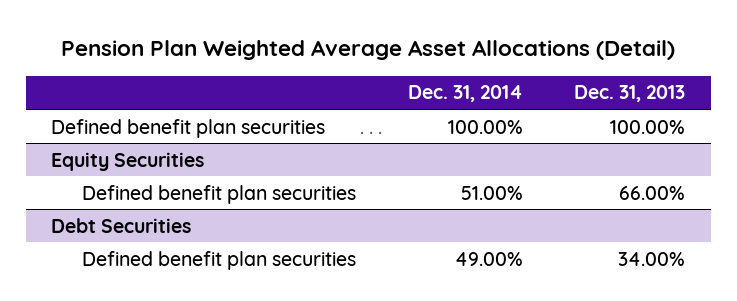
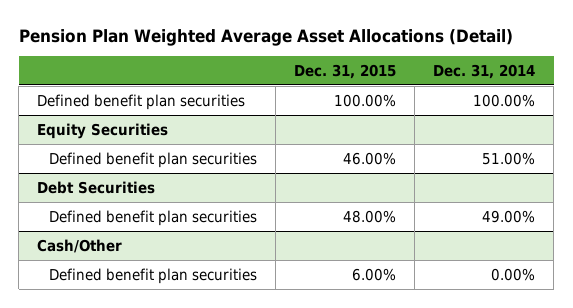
- | Dec. 31, 2014 | Dec. 31, 2013
+ | Dec. 31, 2015 | Dec. 31, 2014
+ Cash/Other
+ Defined benefit plan securities | 6.00% | 0.00%

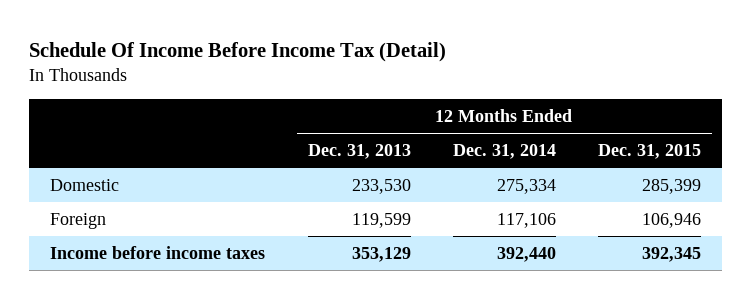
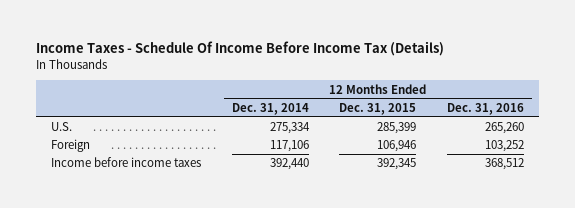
- Schedule Of Income Before Income Tax (Detail)
+ Income Taxes - Schedule Of Income Before Income Tax (Details)
- | 12 Months Ended Dec. 31, 2013 | 12 Months Ended Dec. 31, 2014 | 12 Months Ended Dec. 31, 2015
+ | 12 Months Ended Dec. 31, 2014 | 12 Months Ended Dec. 31, 2015 | 12 Months Ended Dec. 31, 2016
- Domestic | 233,530 | 275,334 | 285,399
+ U.S. | 275,334 | 285,399 | 265,260

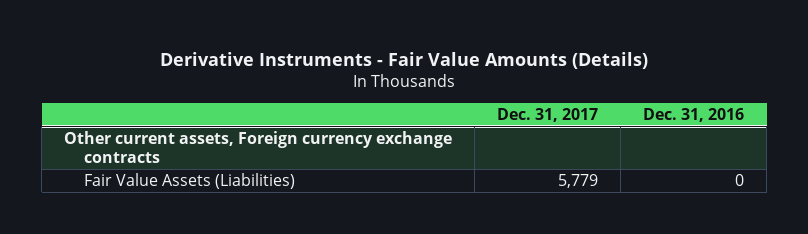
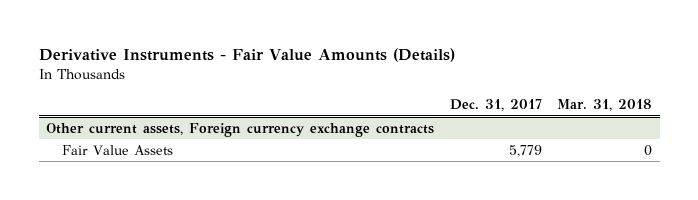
- | Dec. 31, 2017 | Dec. 31, 2016
+ | Dec. 31, 2017 | Mar. 31, 2018
@ Other current assets, Foreign currency exchange contracts
- Fair Value Assets (Liabilities) | 5,779 | 0
+ Fair Value Assets | 5,779 | 0

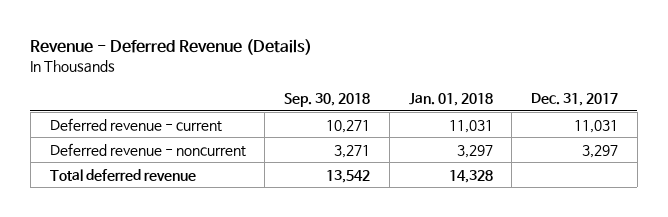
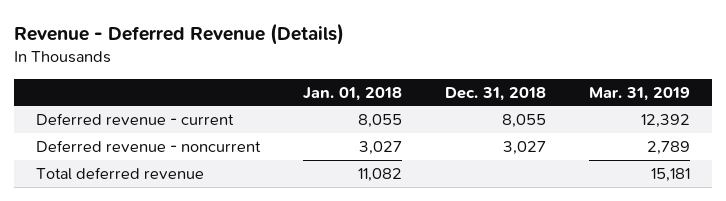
- | Sep. 30, 2018 | Jan. 01, 2018 | Dec. 31, 2017
+ | Jan. 01, 2018 | Dec. 31, 2018 | Mar. 31, 2019
- Deferred revenue - current | 10,271 | 11,031 | 11,031
- Deferred revenue - noncurrent | 3,271 | 3,297 | 3,297
- Total deferred revenue | 13,542 | 14,328 |
+ Deferred revenue - current | 8,055 | 8,055 | 12,392
+ Deferred revenue - noncurrent | 3,027 | 3,027 | 2,789
+ Total deferred revenue | 11,082 | | 15,181

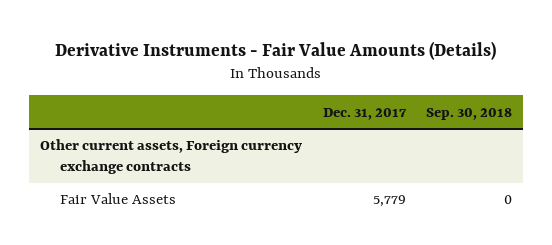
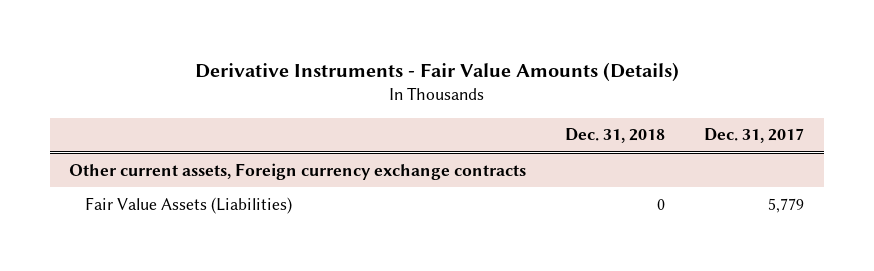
- | Dec. 31, 2017 | Sep. 30, 2018
+ | Dec. 31, 2018 | Dec. 31, 2017
@ Other current assets, Foreign currency exchange contracts
- Fair Value Assets | 5,779 | 0
+ Fair Value Assets (Liabilities) | 0 | 5,779

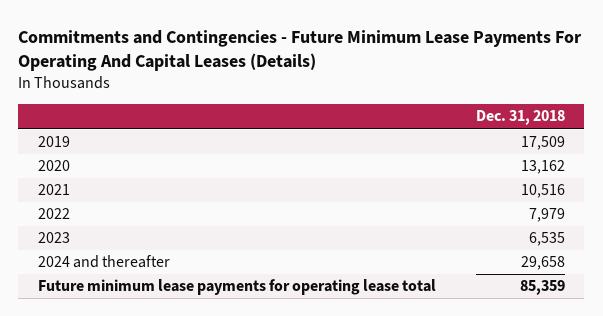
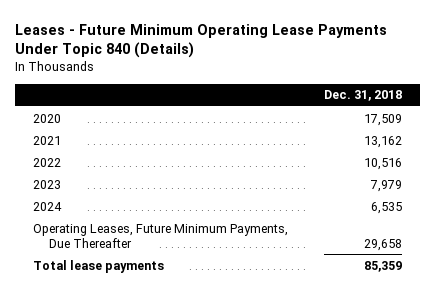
- Commitments and Contingencies - Future Minimum Lease Payments For Operating And Capital Leases (Details)
+ Leases - Future Minimum Operating Lease Payments Under Topic 840 (Details)
- 2019 | 17,509
- 2020 | 13,162
- 2021 | 10,516
- 2022 | 7,979
- 2023 | 6,535
- 2024 and thereafter | 29,658
- Future minimum lease payments for operating lease total | 85,359
+ 2020 | 17,509
+ 2021 | 13,162
+ 2022 | 10,516
+ 2023 | 7,979
+ 2024 | 6,535
+ Operating Leases, Future Minimum Payments, Due Thereafter | 29,658
+ Total lease payments | 85,359

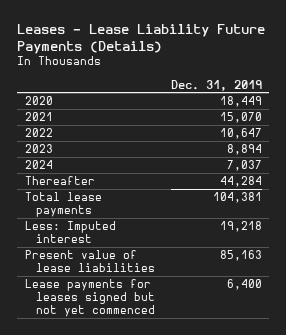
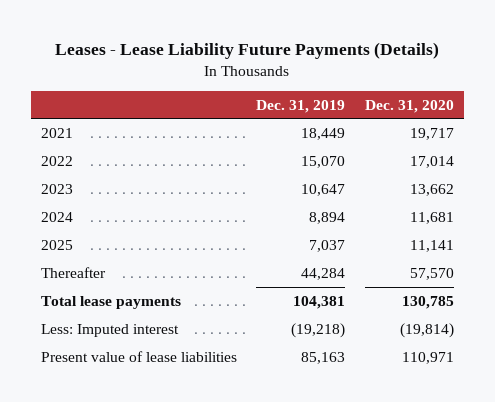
- | Dec. 31, 2019
+ | Dec. 31, 2019 | Dec. 31, 2020
- 2020 | 18,449
- 2021 | 15,070
- 2022 | 10,647
- 2023 | 8,894
- 2024 | 7,037
+ 2021 | 18,449 | 19,717
+ 2022 | 15,070 | 17,014
+ 2023 | 10,647 | 13,662
+ 2024 | 8,894 | 11,681
+ 2025 | 7,037 | 11,141
- Less: Imputed interest | 19,218
+ Less: Imputed interest | (19,218) | (19,814)
- Lease payments for leases signed but not yet commenced | 6,400

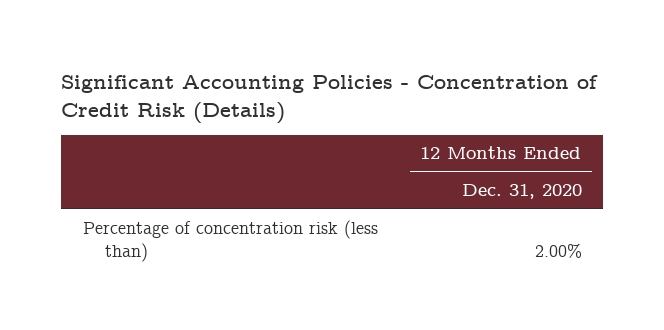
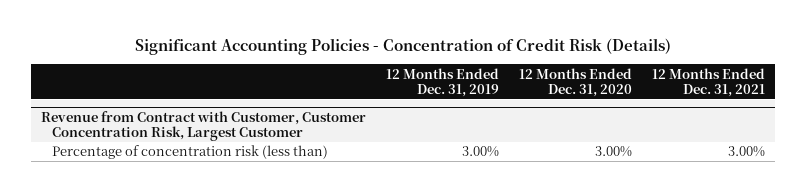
- | 12 Months Ended Dec. 31, 2020
+ | 12 Months Ended Dec. 31, 2019 | 12 Months Ended Dec. 31, 2020 | 12 Months Ended Dec. 31, 2021
- Percentage of concentration risk (less than) | 2.00%
+ Revenue from Contract with Customer, Customer Concentration Risk, Largest Customer
+ Percentage of concentration risk (less than) | 3.00% | 3.00% | 3.00%

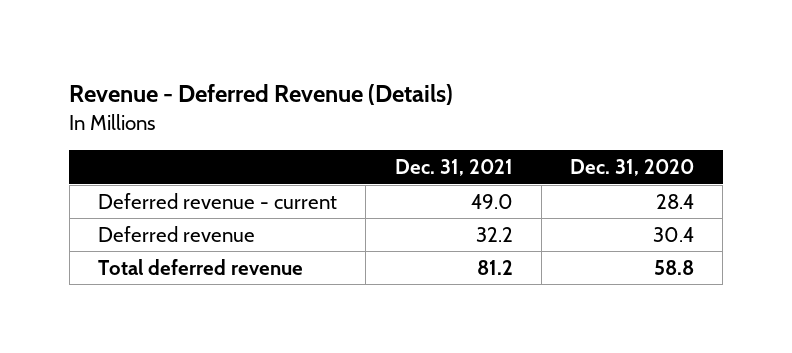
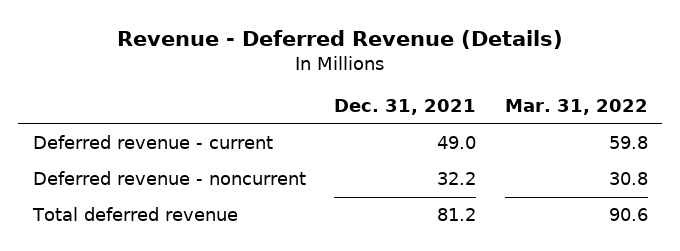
- | Dec. 31, 2021 | Dec. 31, 2020
+ | Dec. 31, 2021 | Mar. 31, 2022
- Deferred revenue | 32.2 | 30.4
+ Deferred revenue - noncurrent | 32.2 | 30.8

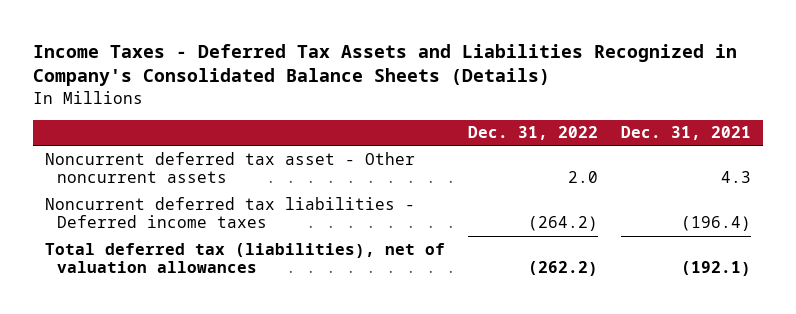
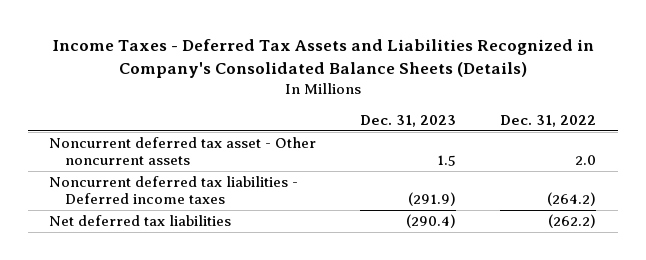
- | Dec. 31, 2022 | Dec. 31, 2021
+ | Dec. 31, 2023 | Dec. 31, 2022
- Total deferred tax (liabilities), net of valuation allowances | (262.2) | (192.1)
+ Net deferred tax liabilities | (290.4) | (262.2)

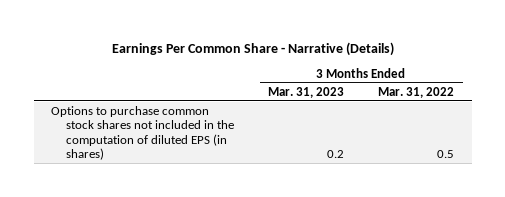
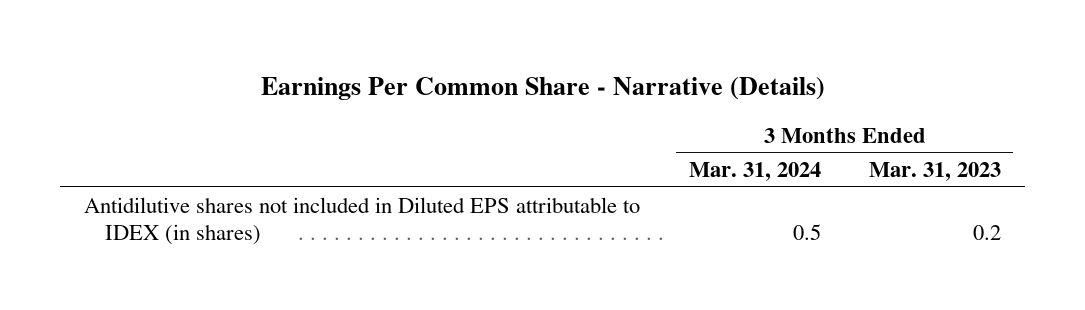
- | 3 Months Ended Mar. 31, 2023 | 3 Months Ended Mar. 31, 2022
+ | 3 Months Ended Mar. 31, 2024 | 3 Months Ended Mar. 31, 2023
- Options to purchase common stock shares not included in the computation of diluted EPS (in shares) | 0.2 | 0.5
+ Antidilutive shares not included in Diluted EPS attributable to IDEX (in shares) | 0.5 | 0.2

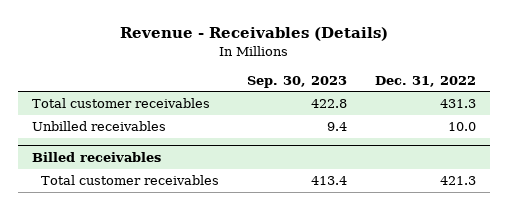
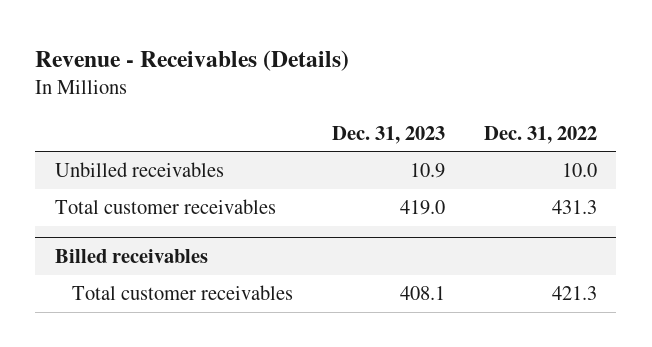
- | Sep. 30, 2023 | Dec. 31, 2022
+ | Dec. 31, 2023 | Dec. 31, 2022
moved down: Total customer receivables | 419.0 | 431.3

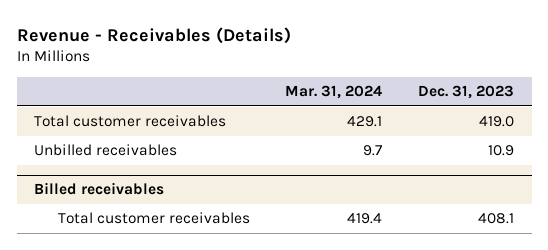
- | Dec. 31, 2023 | Dec. 31, 2022
+ | Mar. 31, 2024 | Dec. 31, 2023
moved down: Unbilled receivables | 9.7 | 10.9

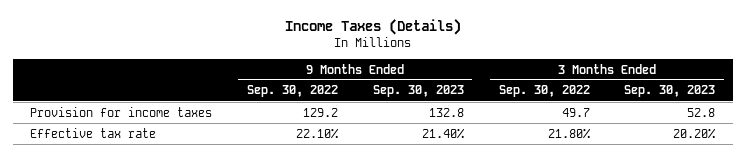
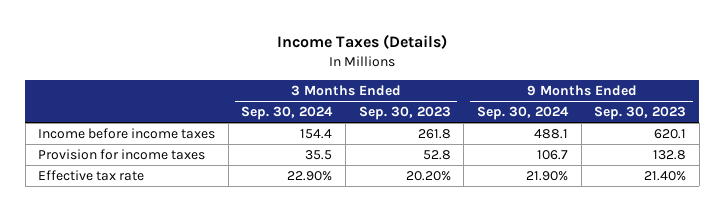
- | 9 Months Ended Sep. 30, 2022 | 9 Months Ended Sep. 30, 2023 | 3 Months Ended Sep. 30, 2022 | 3 Months Ended Sep. 30, 2023
+ | 3 Months Ended Sep. 30, 2024 | 3 Months Ended Sep. 30, 2023 | 9 Months Ended Sep. 30, 2024 | 9 Months Ended Sep. 30, 2023
+ Income before income taxes | 154.4 | 261.8 | 488.1 | 620.1

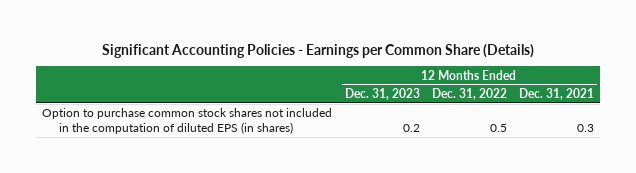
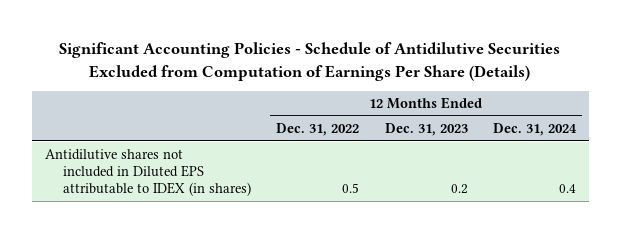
- Significant Accounting Policies - Earnings per Common Share (Details)
+ Significant Accounting Policies - Schedule of Antidilutive Securities Excluded from Computation of Earnings Per Share (Details)
- | 12 Months Ended Dec. 31, 2023 | 12 Months Ended Dec. 31, 2022 | 12 Months Ended Dec. 31, 2021
+ | 12 Months Ended Dec. 31, 2022 | 12 Months Ended Dec. 31, 2023 | 12 Months Ended Dec. 31, 2024
- Option to purchase common stock shares not included in the computation of diluted EPS (in shares) | 0.2 | 0.5 | 0.3
+ Antidilutive shares not included in Diluted EPS attributable to IDEX (in shares) | 0.5 | 0.2 | 0.4

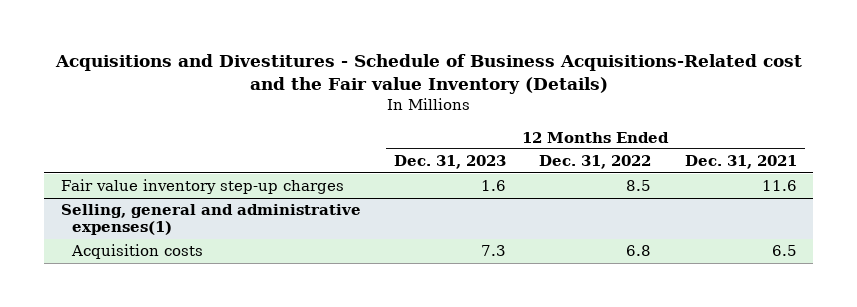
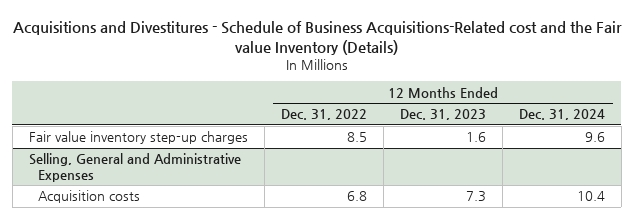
- | 12 Months Ended Dec. 31, 2023 | 12 Months Ended Dec. 31, 2022 | 12 Months Ended Dec. 31, 2021
+ | 12 Months Ended Dec. 31, 2022 | 12 Months Ended Dec. 31, 2023 | 12 Months Ended Dec. 31, 2024
- Selling, general and administrative expenses(1)
+ Selling, General and Administrative Expenses

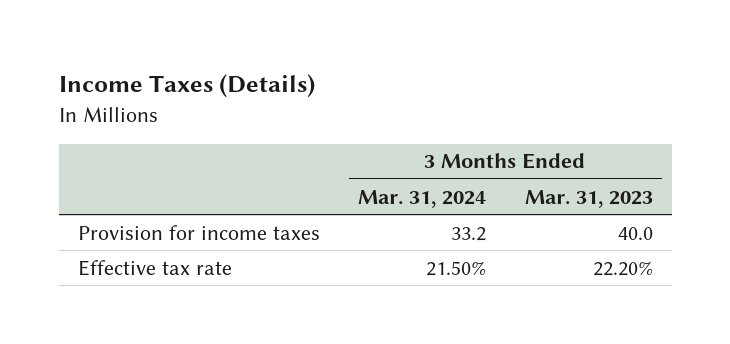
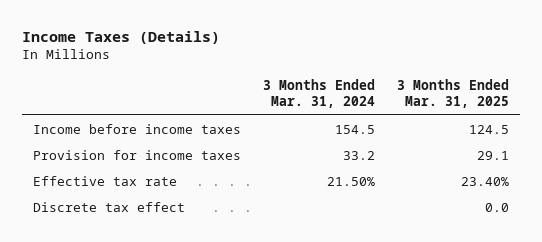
- | 3 Months Ended Mar. 31, 2024 | 3 Months Ended Mar. 31, 2023
+ | 3 Months Ended Mar. 31, 2024 | 3 Months Ended Mar. 31, 2025
+ Income before income taxes | 154.5 | 124.5
+ Discrete tax effect | | 0.0

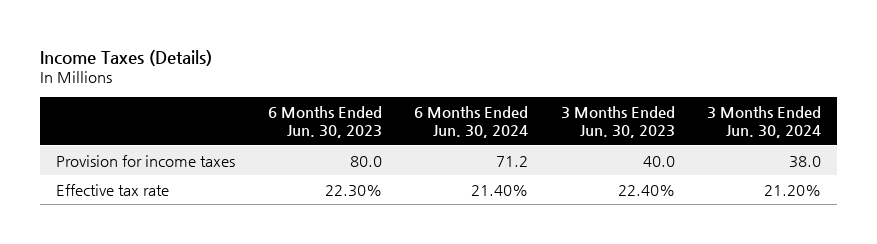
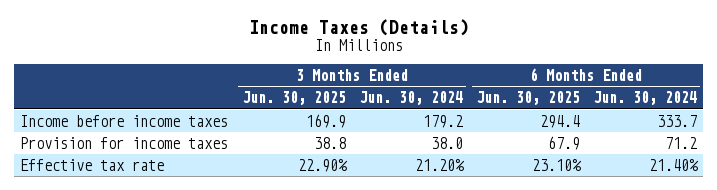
- | 6 Months Ended Jun. 30, 2023 | 6 Months Ended Jun. 30, 2024 | 3 Months Ended Jun. 30, 2023 | 3 Months Ended Jun. 30, 2024
+ | 3 Months Ended Jun. 30, 2025 | 3 Months Ended Jun. 30, 2024 | 6 Months Ended Jun. 30, 2025 | 6 Months Ended Jun. 30, 2024
+ Income before income taxes | 169.9 | 179.2 | 294.4 | 333.7

